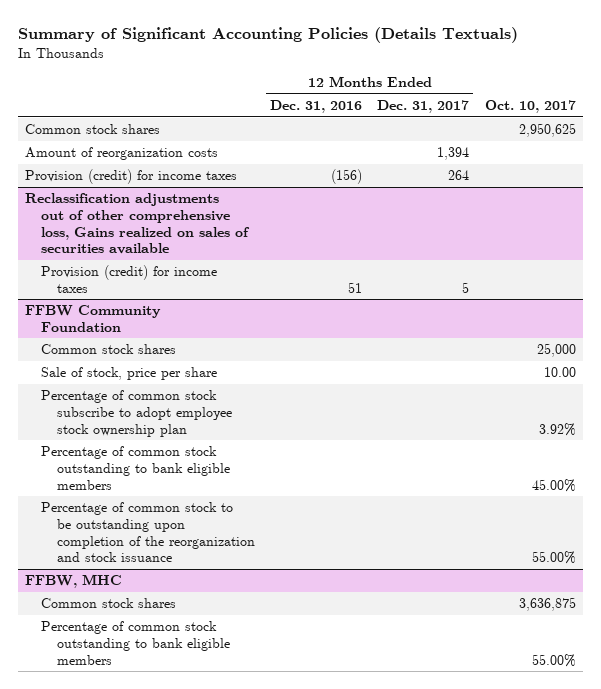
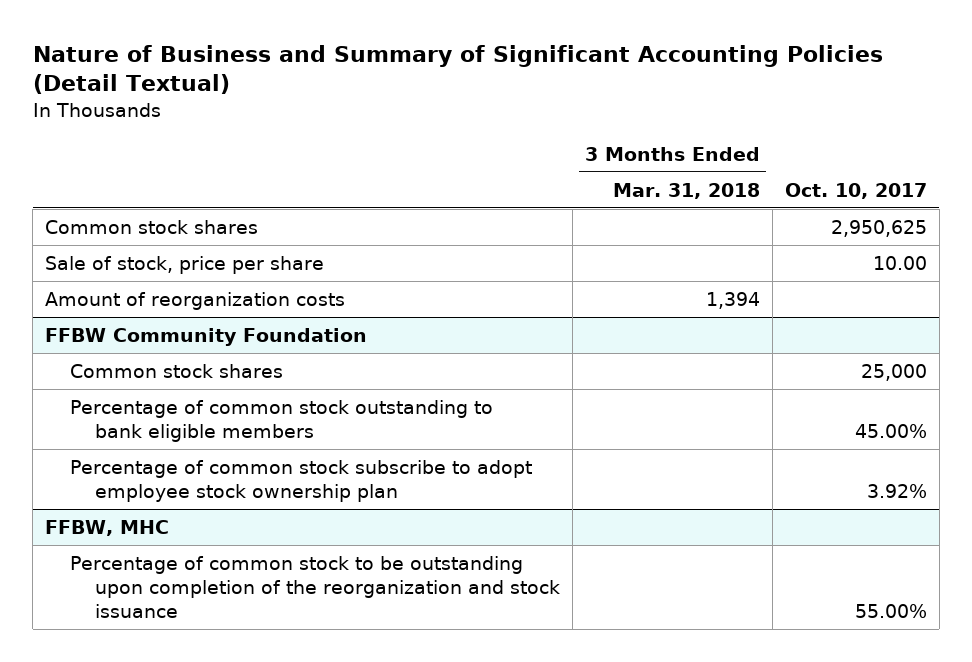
- Summary of Significant Accounting Policies (Details Textuals)
+ Nature of Business and Summary of Significant Accounting Policies (Detail Textual)
- | 12 Months Ended Dec. 31, 2016 | 12 Months Ended Dec. 31, 2017 | Oct. 10, 2017
+ | 3 Months Ended Mar. 31, 2018 | Oct. 10, 2017
+ Sale of stock, price per share | | 10.00
- Provision (credit) for income taxes | (156) | 264 |
- Reclassification adjustments out of other comprehensive loss, Gains realized on sales of securities available
- Provision (credit) for income taxes | 51 | 5 |
@ FFBW Community Foundation
- Sale of stock, price per share | | | 10.00
- Percentage of common stock to be outstanding upon completion of the reorganization and stock issuance | | | 55.00%
moved down: Percentage of common stock subscribe to adopt employee stock ownership plan | | 3.92%
@ FFBW, MHC
- Common stock shares | | | 3,636,875
- Percentage of common stock outstanding to bank eligible members | | | 55.00%
+ Percentage of common stock to be outstanding upon completion of the reorganization and stock issuance | | 55.00%

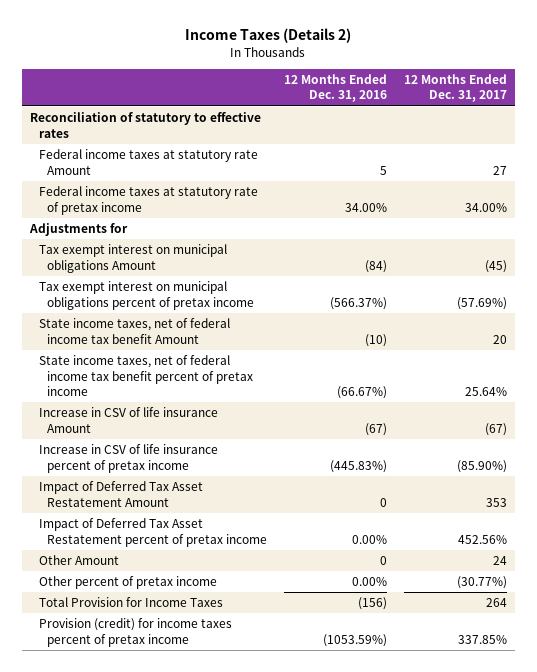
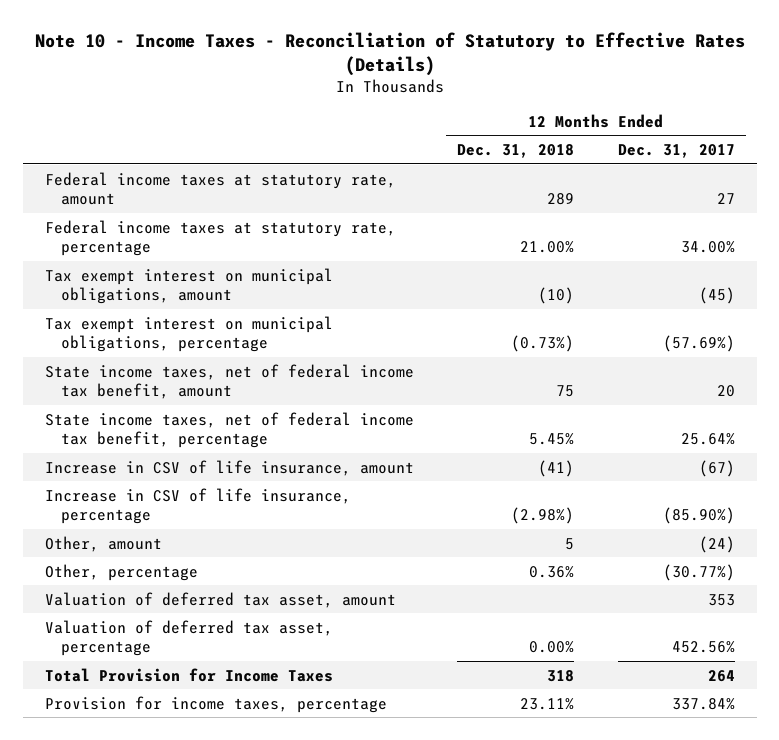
- Income Taxes (Details 2)
+ Note 10 - Income Taxes - Reconciliation of Statutory to Effective Rates (Details)
- | 12 Months Ended Dec. 31, 2016 | 12 Months Ended Dec. 31, 2017
+ | 12 Months Ended Dec. 31, 2018 | 12 Months Ended Dec. 31, 2017
- Reconciliation of statutory to effective rates
- Federal income taxes at statutory rate Amount | 5 | 27
- Federal income taxes at statutory rate of pretax income | 34.00% | 34.00%
- Adjustments for
- Tax exempt interest on municipal obligations Amount | (84) | (45)
- Tax exempt interest on municipal obligations percent of pretax income | (566.37%) | (57.69%)
- State income taxes, net of federal income tax benefit Amount | (10) | 20
- State income taxes, net of federal income tax benefit percent of pretax income | (66.67%) | 25.64%
- Increase in CSV of life insurance Amount | (67) | (67)
- Increase in CSV of life insurance percent of pretax income | (445.83%) | (85.90%)
- Impact of Deferred Tax Asset Restatement Amount | 0 | 353
- Impact of Deferred Tax Asset Restatement percent of pretax income | 0.00% | 452.56%
- Other Amount | 0 | 24
- Other percent of pretax income | 0.00% | (30.77%)
+ Federal income taxes at statutory rate, amount | 289 | 27
+ Federal income taxes at statutory rate, percentage | 21.00% | 34.00%
+ Tax exempt interest on municipal obligations, amount | (10) | (45)
+ Tax exempt interest on municipal obligations, percentage | (0.73%) | (57.69%)
+ State income taxes, net of federal income tax benefit, amount | 75 | 20
+ State income taxes, net of federal income tax benefit, percentage | 5.45% | 25.64%
+ Increase in CSV of life insurance, amount | (41) | (67)
+ Increase in CSV of life insurance, percentage | (2.98%) | (85.90%)
+ Other, amount | 5 | (24)
+ Other, percentage | 0.36% | (30.77%)
+ Valuation of deferred tax asset, amount | | 353
+ Valuation of deferred tax asset, percentage | 0.00% | 452.56%
- Provision (credit) for income taxes percent of pretax income | (1053.59%) | 337.85%
+ Provision for income taxes, percentage | 23.11% | 337.84%

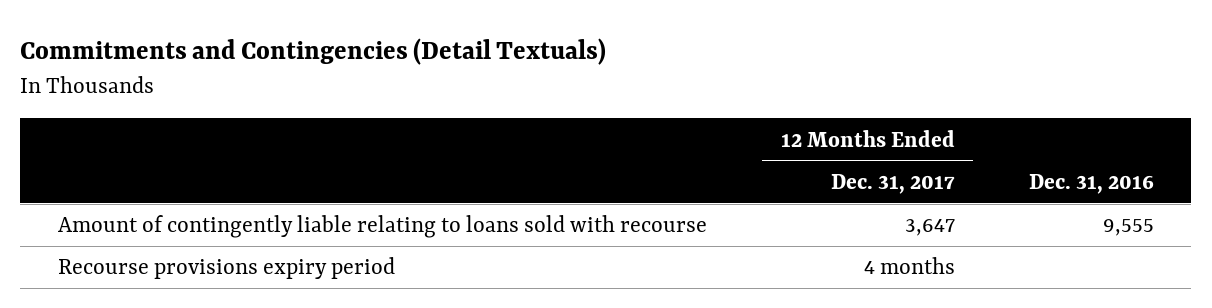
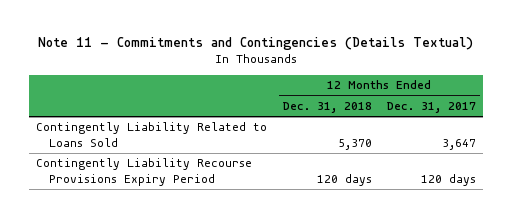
- Commitments and Contingencies (Detail Textuals)
+ Note 11 - Commitments and Contingencies (Details Textual)
- | 12 Months Ended Dec. 31, 2017 | Dec. 31, 2016
+ | 12 Months Ended Dec. 31, 2018 | 12 Months Ended Dec. 31, 2017
- Amount of contingently liable relating to loans sold with recourse | 3,647 | 9,555
- Recourse provisions expiry period | 4 months |
+ Contingently Liability Related to Loans Sold | 5,370 | 3,647
+ Contingently Liability Recourse Provisions Expiry Period | 120 days | 120 days

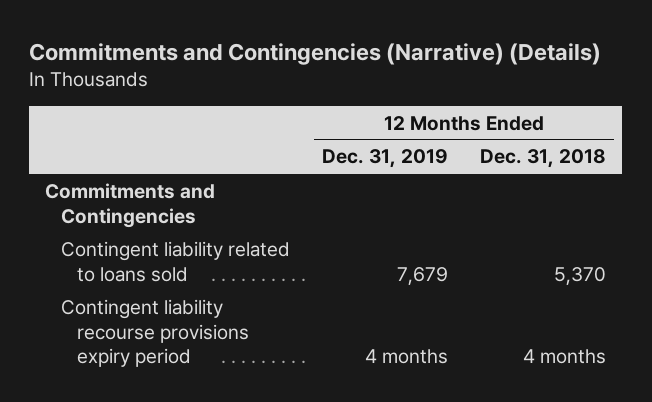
- Note 11 - Commitments and Contingencies (Details Textual)
+ Commitments and Contingencies (Narrative) (Details)
- | 12 Months Ended Dec. 31, 2018 | 12 Months Ended Dec. 31, 2017
+ | 12 Months Ended Dec. 31, 2019 | 12 Months Ended Dec. 31, 2018
- Contingently Liability Related to Loans Sold | 5,370 | 3,647
- Contingently Liability Recourse Provisions Expiry Period | 120 days | 120 days
+ Commitments and Contingencies
+ Contingent liability related to loans sold | 7,679 | 5,370
+ Contingent liability recourse provisions expiry period | 4 months | 4 months

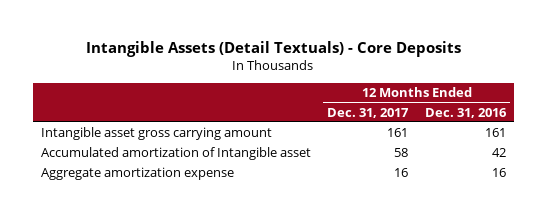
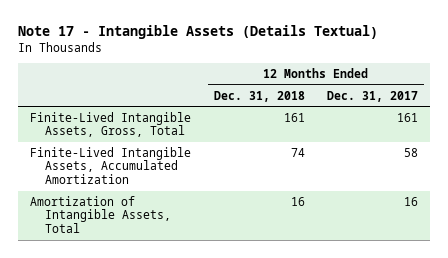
- Intangible Assets (Detail Textuals) - Core Deposits
+ Note 17 - Intangible Assets (Details Textual)
- | 12 Months Ended Dec. 31, 2017 | 12 Months Ended Dec. 31, 2016
+ | 12 Months Ended Dec. 31, 2018 | 12 Months Ended Dec. 31, 2017
- Intangible asset gross carrying amount | 161 | 161
- Accumulated amortization of Intangible asset | 58 | 42
- Aggregate amortization expense | 16 | 16
+ Finite-Lived Intangible Assets, Gross, Total | 161 | 161
+ Finite-Lived Intangible Assets, Accumulated Amortization | 74 | 58
+ Amortization of Intangible Assets, Total | 16 | 16

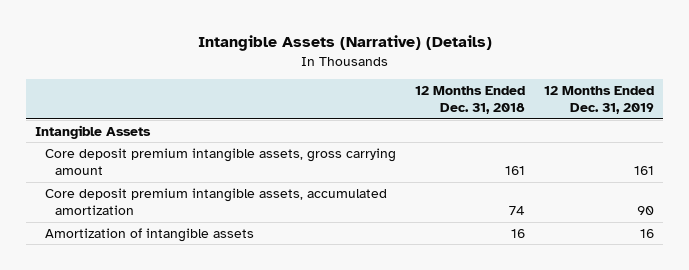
- Note 17 - Intangible Assets (Details Textual)
+ Intangible Assets (Narrative) (Details)
- | 12 Months Ended Dec. 31, 2018 | 12 Months Ended Dec. 31, 2017
+ | 12 Months Ended Dec. 31, 2018 | 12 Months Ended Dec. 31, 2019
- Finite-Lived Intangible Assets, Gross, Total | 161 | 161
- Finite-Lived Intangible Assets, Accumulated Amortization | 74 | 58
- Amortization of Intangible Assets, Total | 16 | 16
+ Intangible Assets
+ Core deposit premium intangible assets, gross carrying amount | 161 | 161
+ Core deposit premium intangible assets, accumulated amortization | 74 | 90
+ Amortization of intangible assets | 16 | 16

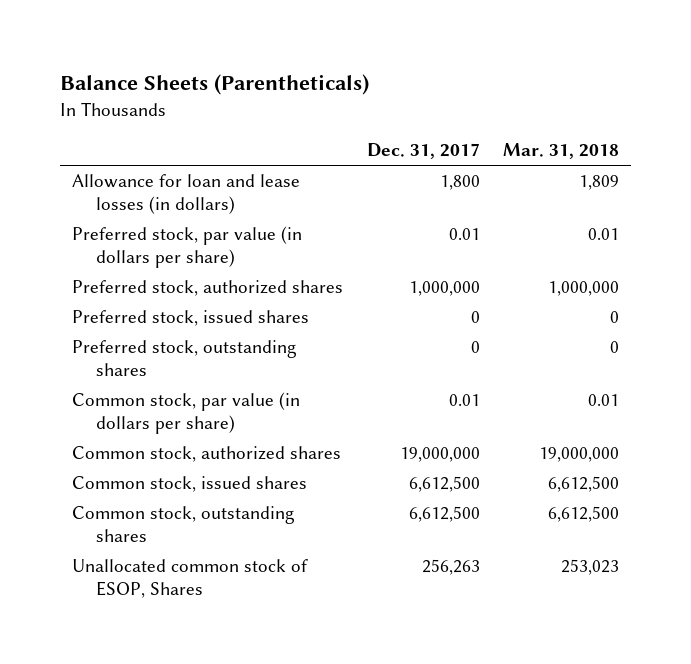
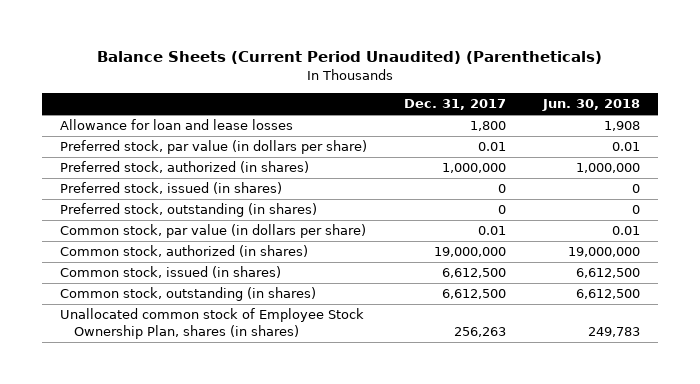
- Balance Sheets (Parentheticals)
+ Balance Sheets (Current Period Unaudited) (Parentheticals)
- | Dec. 31, 2017 | Mar. 31, 2018
+ | Dec. 31, 2017 | Jun. 30, 2018
- Allowance for loan and lease losses (in dollars) | 1,800 | 1,809
+ Allowance for loan and lease losses | 1,800 | 1,908
- Preferred stock, authorized shares | 1,000,000 | 1,000,000
- Preferred stock, issued shares | 0 | 0
- Preferred stock, outstanding shares | 0 | 0
+ Preferred stock, authorized (in shares) | 1,000,000 | 1,000,000
+ Preferred stock, issued (in shares) | 0 | 0
+ Preferred stock, outstanding (in shares) | 0 | 0
- Common stock, authorized shares | 19,000,000 | 19,000,000
- Common stock, issued shares | 6,612,500 | 6,612,500
- Common stock, outstanding shares | 6,612,500 | 6,612,500
- Unallocated common stock of ESOP, Shares | 256,263 | 253,023
+ Common stock, authorized (in shares) | 19,000,000 | 19,000,000
+ Common stock, issued (in shares) | 6,612,500 | 6,612,500
+ Common stock, outstanding (in shares) | 6,612,500 | 6,612,500
+ Unallocated common stock of Employee Stock Ownership Plan, shares (in shares) | 256,263 | 249,783

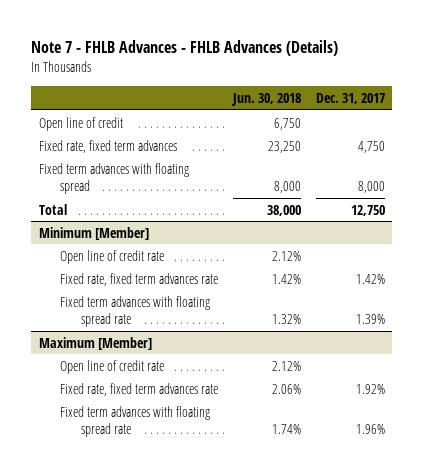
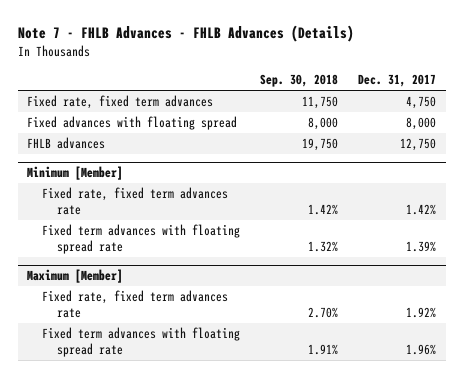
- | Jun. 30, 2018 | Dec. 31, 2017
+ | Sep. 30, 2018 | Dec. 31, 2017
- Open line of credit | 6,750 |
- Fixed term advances with floating spread | 8,000 | 8,000
- Total | 38,000 | 12,750
+ Fixed advances with floating spread | 8,000 | 8,000
+ FHLB advances | 19,750 | 12,750
@ Minimum [Member]
- Open line of credit rate | 2.12% |
@ Maximum [Member]
- Open line of credit rate | 2.12% |

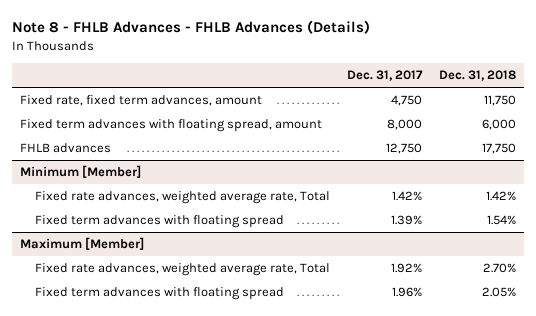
- Note 7 - FHLB Advances - FHLB Advances (Details)
+ Note 8 - FHLB Advances - FHLB Advances (Details)
- | Sep. 30, 2018 | Dec. 31, 2017
+ | Dec. 31, 2017 | Dec. 31, 2018
- Fixed rate, fixed term advances | 11,750 | 4,750
- Fixed advances with floating spread | 8,000 | 8,000
+ Fixed rate, fixed term advances, amount | 4,750 | 11,750
+ Fixed term advances with floating spread, amount | 8,000 | 6,000
@ Minimum [Member]
- Fixed rate, fixed term advances rate | 1.42% | 1.42%
- Fixed term advances with floating spread rate | 1.32% | 1.39%
+ Fixed rate advances, weighted average rate, Total | 1.42% | 1.42%
+ Fixed term advances with floating spread | 1.39% | 1.54%
@ Maximum [Member]
- Fixed rate, fixed term advances rate | 2.70% | 1.92%
- Fixed term advances with floating spread rate | 1.91% | 1.96%
+ Fixed rate advances, weighted average rate, Total | 1.92% | 2.70%
+ Fixed term advances with floating spread | 1.96% | 2.05%

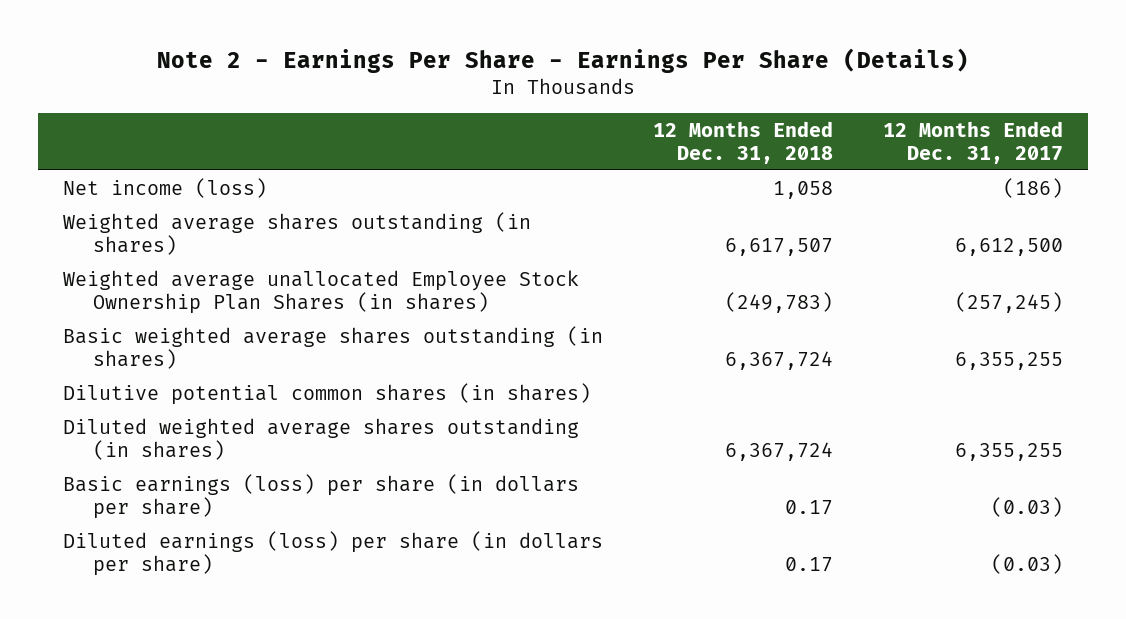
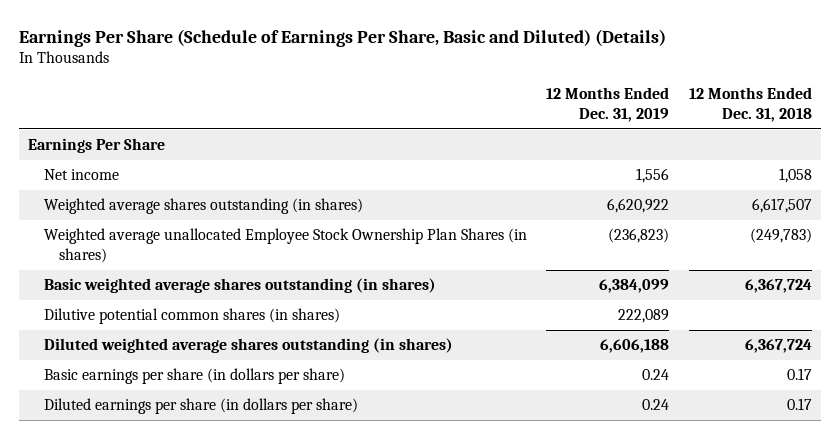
- Note 2 - Earnings Per Share - Earnings Per Share (Details)
+ Earnings Per Share (Schedule of Earnings Per Share, Basic and Diluted) (Details)
- | 12 Months Ended Dec. 31, 2018 | 12 Months Ended Dec. 31, 2017
+ | 12 Months Ended Dec. 31, 2019 | 12 Months Ended Dec. 31, 2018
- Net income (loss) | 1,058 | (186)
+ Earnings Per Share
+ Net income | 1,556 | 1,058
- Basic earnings (loss) per share (in dollars per share) | 0.17 | (0.03)
- Diluted earnings (loss) per share (in dollars per share) | 0.17 | (0.03)
+ Basic earnings per share (in dollars per share) | 0.24 | 0.17
+ Diluted earnings per share (in dollars per share) | 0.24 | 0.17

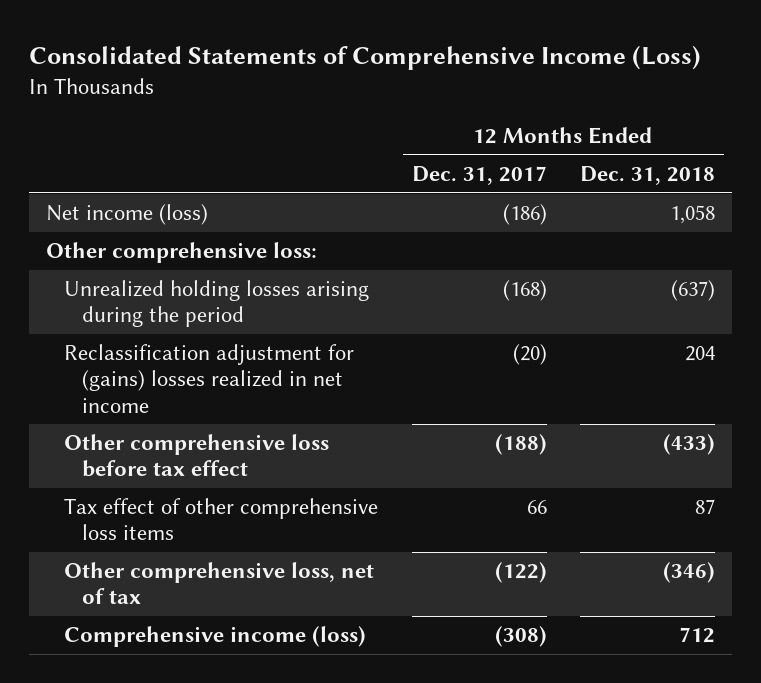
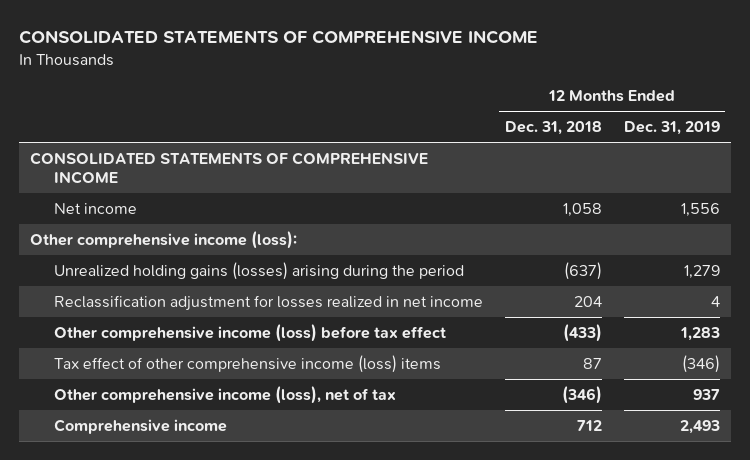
- Consolidated Statements of Comprehensive Income (Loss)
+ CONSOLIDATED STATEMENTS OF COMPREHENSIVE INCOME
- | 12 Months Ended Dec. 31, 2017 | 12 Months Ended Dec. 31, 2018
+ | 12 Months Ended Dec. 31, 2018 | 12 Months Ended Dec. 31, 2019
- Net income (loss) | (186) | 1,058
- Other comprehensive loss:
- Unrealized holding losses arising during the period | (168) | (637)
- Reclassification adjustment for (gains) losses realized in net income | (20) | 204
- Other comprehensive loss before tax effect | (188) | (433)
- Tax effect of other comprehensive loss items | 66 | 87
- Other comprehensive loss, net of tax | (122) | (346)
- Comprehensive income (loss) | (308) | 712
+ CONSOLIDATED STATEMENTS OF COMPREHENSIVE INCOME
+ Net income | 1,058 | 1,556
+ Other comprehensive income (loss):
+ Unrealized holding gains (losses) arising during the period | (637) | 1,279
+ Reclassification adjustment for losses realized in net income | 204 | 4
+ Other comprehensive income (loss) before tax effect | (433) | 1,283
+ Tax effect of other comprehensive income (loss) items | 87 | (346)
+ Other comprehensive income (loss), net of tax | (346) | 937
+ Comprehensive income | 712 | 2,493

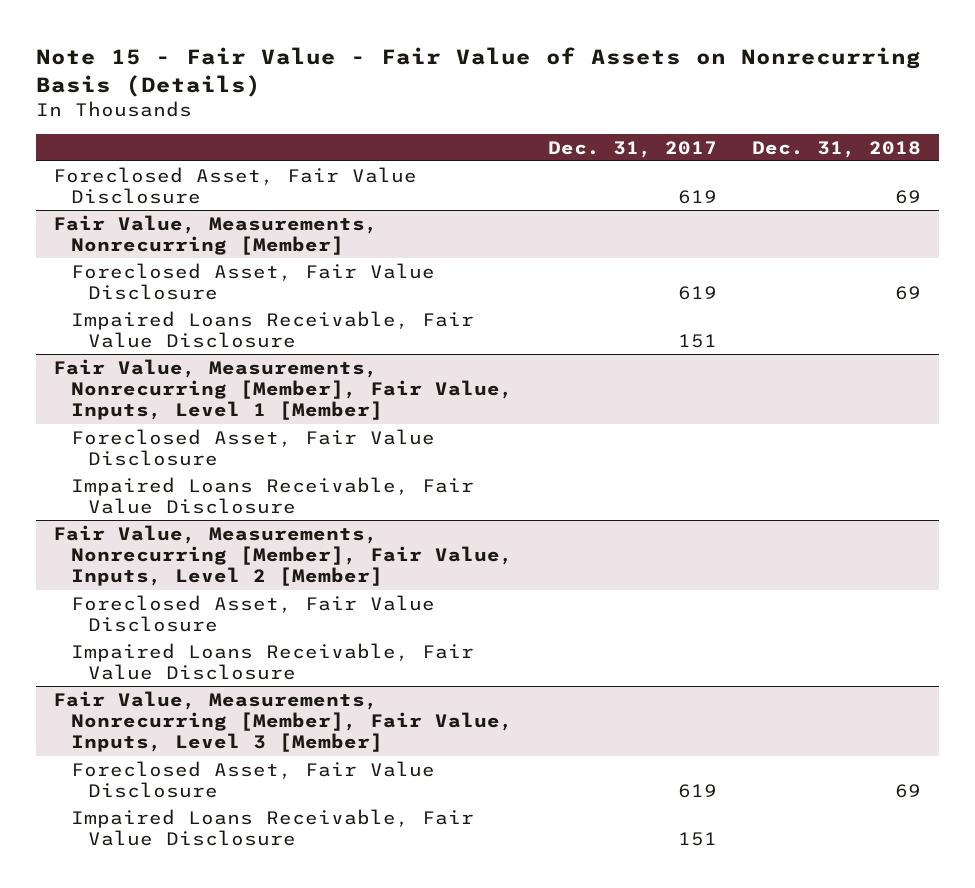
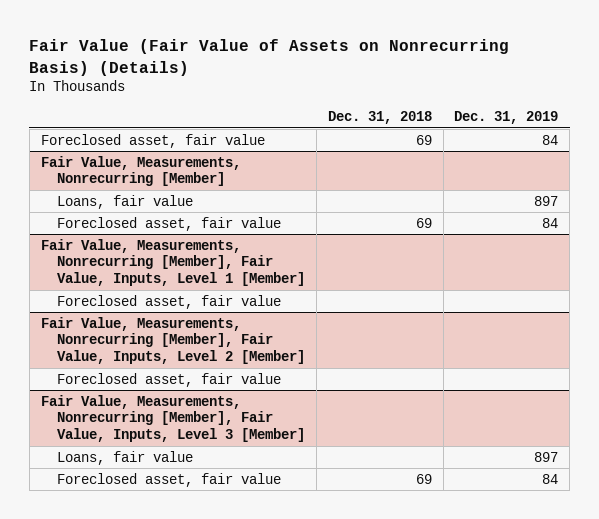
- Note 15 - Fair Value - Fair Value of Assets on Nonrecurring Basis (Details)
+ Fair Value (Fair Value of Assets on Nonrecurring Basis) (Details)
- | Dec. 31, 2017 | Dec. 31, 2018
+ | Dec. 31, 2018 | Dec. 31, 2019
- Foreclosed Asset, Fair Value Disclosure | 619 | 69
+ Foreclosed asset, fair value | 69 | 84
@ Fair Value, Measurements, Nonrecurring [Member]
- Foreclosed Asset, Fair Value Disclosure | 619 | 69
- Impaired Loans Receivable, Fair Value Disclosure | 151 |
+ Loans, fair value | | 897
+ Foreclosed asset, fair value | 69 | 84
@ Fair Value, Measurements, Nonrecurring [Member], Fair Value, Inputs, Level 1 [Member]
- Foreclosed Asset, Fair Value Disclosure
- Impaired Loans Receivable, Fair Value Disclosure
+ Foreclosed asset, fair value
@ Fair Value, Measurements, Nonrecurring [Member], Fair Value, Inputs, Level 2 [Member]
- Foreclosed Asset, Fair Value Disclosure
- Impaired Loans Receivable, Fair Value Disclosure
+ Foreclosed asset, fair value
@ Fair Value, Measurements, Nonrecurring [Member], Fair Value, Inputs, Level 3 [Member]
- Foreclosed Asset, Fair Value Disclosure | 619 | 69
- Impaired Loans Receivable, Fair Value Disclosure | 151 |
+ Loans, fair value | | 897
+ Foreclosed asset, fair value | 69 | 84

